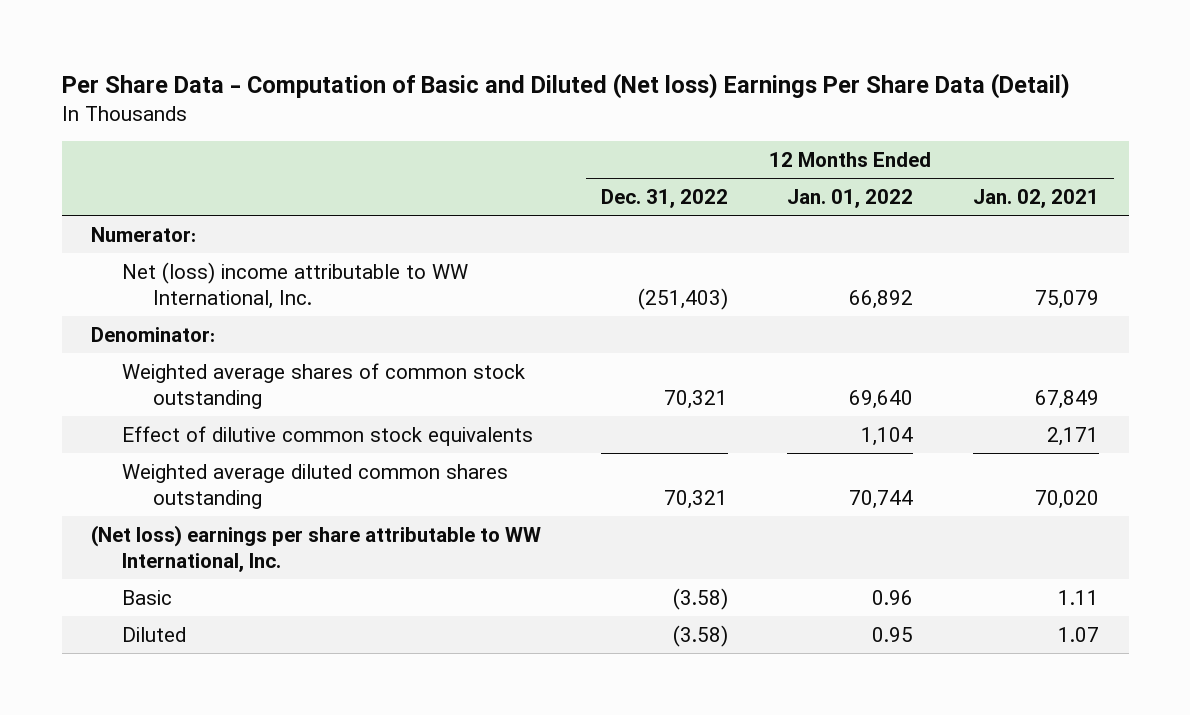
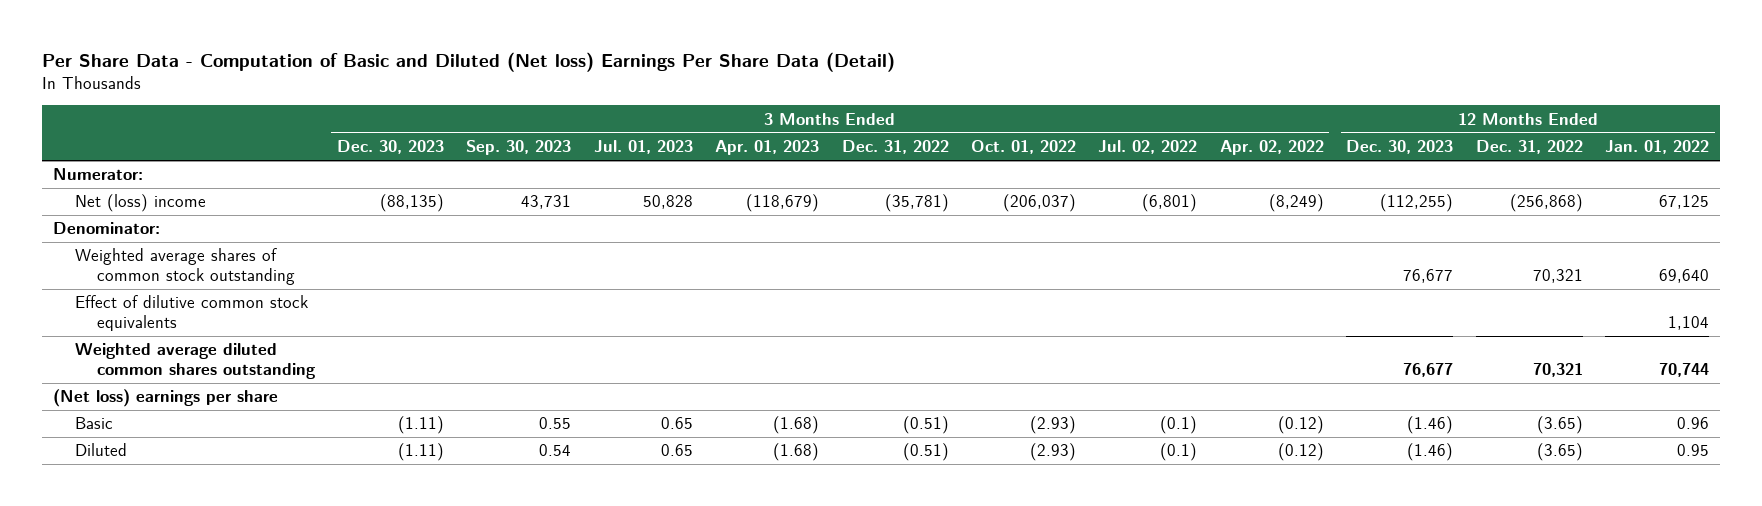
- | 12 Months Ended Dec. 31, 2022 | 12 Months Ended Jan. 01, 2022 | 12 Months Ended Jan. 02, 2021
+ | 3 Months Ended Dec. 30, 2023 | 3 Months Ended Sep. 30, 2023 | 3 Months Ended Jul. 01, 2023 | 3 Months Ended Apr. 01, 2023 | 3 Months Ended Dec. 31, 2022 | 3 Months Ended Oct. 01, 2022 | 3 Months Ended Jul. 02, 2022 | 3 Months Ended Apr. 02, 2022 | 12 Months Ended Dec. 30, 2023 | 12 Months Ended Dec. 31, 2022 | 12 Months Ended Jan. 01, 2022
- Net (loss) income attributable to WW International, Inc. | (251,403) | 66,892 | 75,079
+ Net (loss) income | (88,135) | 43,731 | 50,828 | (118,679) | (35,781) | (206,037) | (6,801) | (8,249) | (112,255) | (256,868) | 67,125
- (Net loss) earnings per share attributable to WW International, Inc.
- Basic | (3.58) | 0.96 | 1.11
- Diluted | (3.58) | 0.95 | 1.07
+ (Net loss) earnings per share
+ Basic | (1.11) | 0.55 | 0.65 | (1.68) | (0.51) | (2.93) | (0.1) | (0.12) | (1.46) | (3.65) | 0.96
+ Diluted | (1.11) | 0.54 | 0.65 | (1.68) | (0.51) | (2.93) | (0.1) | (0.12) | (1.46) | (3.65) | 0.95

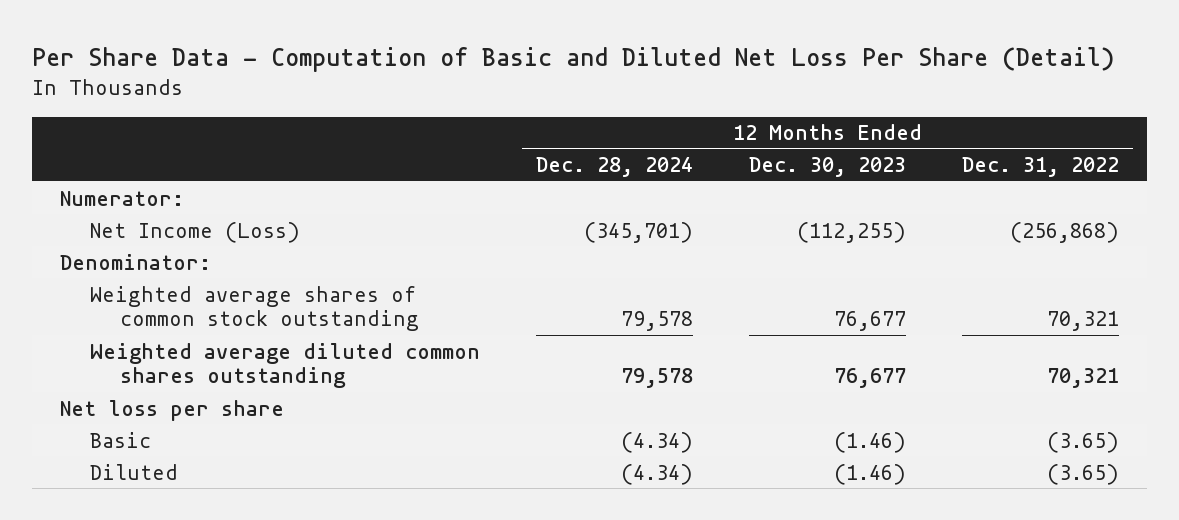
- Per Share Data - Computation of Basic and Diluted (Net loss) Earnings Per Share Data (Detail)
+ Per Share Data - Computation of Basic and Diluted Net Loss Per Share (Detail)
- | 3 Months Ended Dec. 30, 2023 | 3 Months Ended Sep. 30, 2023 | 3 Months Ended Jul. 01, 2023 | 3 Months Ended Apr. 01, 2023 | 3 Months Ended Dec. 31, 2022 | 3 Months Ended Oct. 01, 2022 | 3 Months Ended Jul. 02, 2022 | 3 Months Ended Apr. 02, 2022 | 12 Months Ended Dec. 30, 2023 | 12 Months Ended Dec. 31, 2022 | 12 Months Ended Jan. 01, 2022
+ | 12 Months Ended Dec. 28, 2024 | 12 Months Ended Dec. 30, 2023 | 12 Months Ended Dec. 31, 2022
- Net (loss) income | (88,135) | 43,731 | 50,828 | (118,679) | (35,781) | (206,037) | (6,801) | (8,249) | (112,255) | (256,868) | 67,125
+ Net Income (Loss) | (345,701) | (112,255) | (256,868)
- Effect of dilutive common stock equivalents | | | | | | | | | | | 1,104
- (Net loss) earnings per share
+ Net loss per share

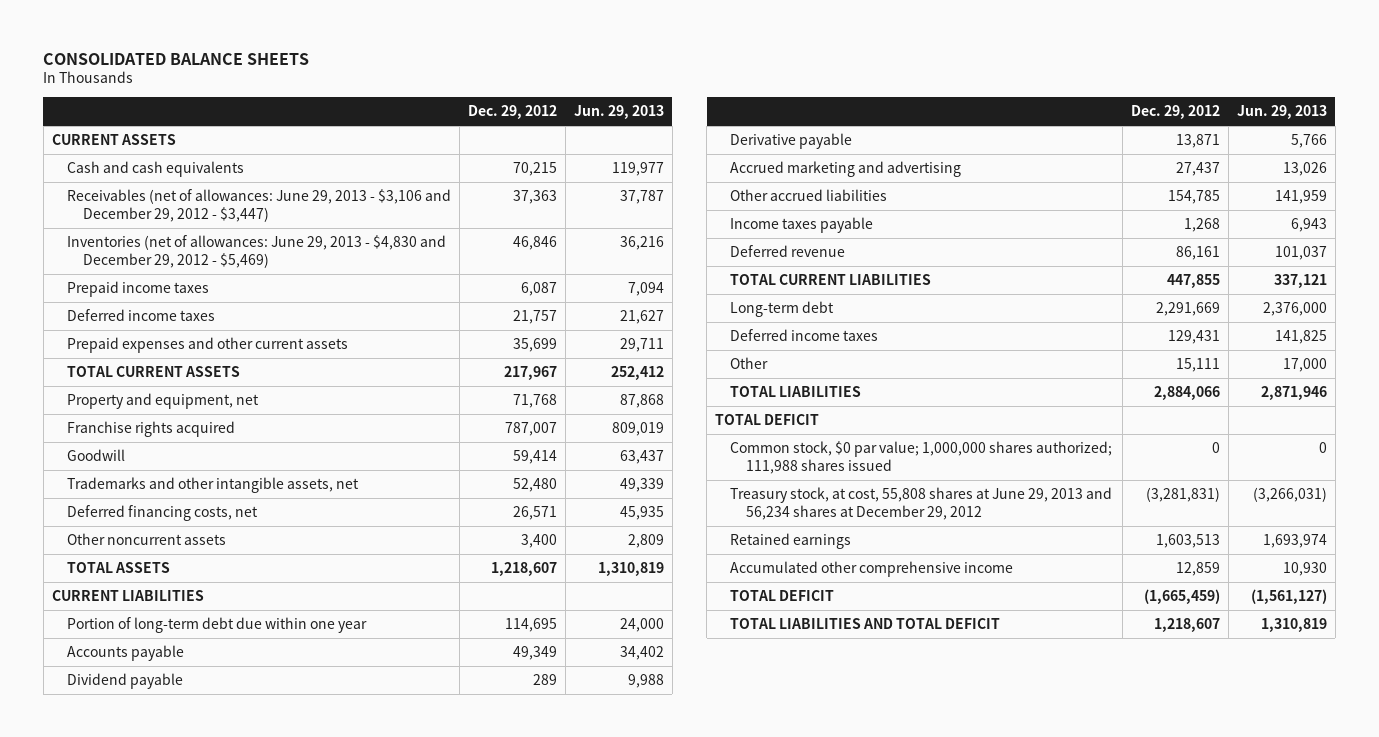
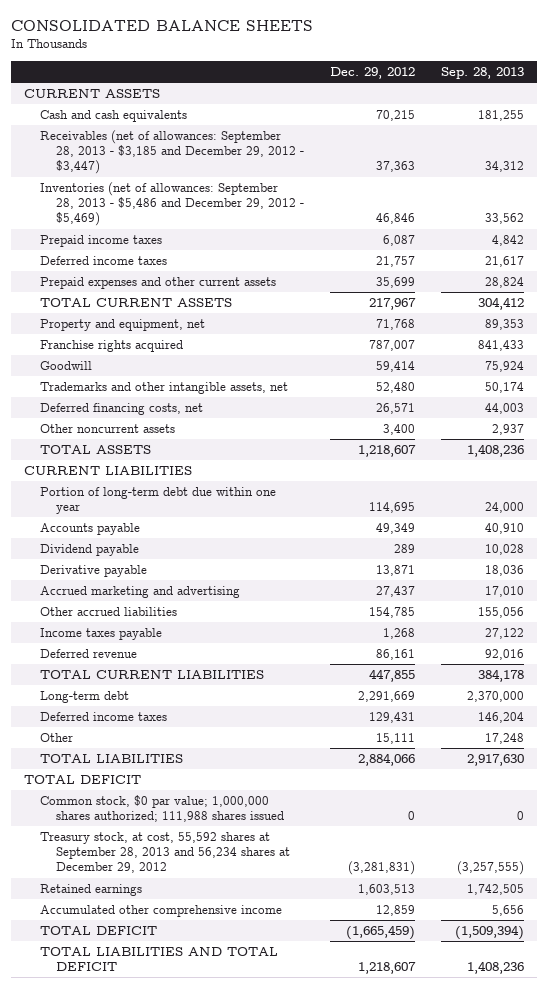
- | Dec. 29, 2012 | Jun. 29, 2013
+ | Dec. 29, 2012 | Sep. 28, 2013
- Receivables (net of allowances: June 29, 2013 - $3,106 and December 29, 2012 - $3,447) | 37,363 | 37,787
- Inventories (net of allowances: June 29, 2013 - $4,830 and December 29, 2012 - $5,469) | 46,846 | 36,216
+ Receivables (net of allowances: September 28, 2013 - $3,185 and December 29, 2012 - $3,447) | 37,363 | 34,312
+ Inventories (net of allowances: September 28, 2013 - $5,486 and December 29, 2012 - $5,469) | 46,846 | 33,562
- Treasury stock, at cost, 55,808 shares at June 29, 2013 and 56,234 shares at December 29, 2012 | (3,281,831) | (3,266,031)
+ Treasury stock, at cost, 55,592 shares at September 28, 2013 and 56,234 shares at December 29, 2012 | (3,281,831) | (3,257,555)

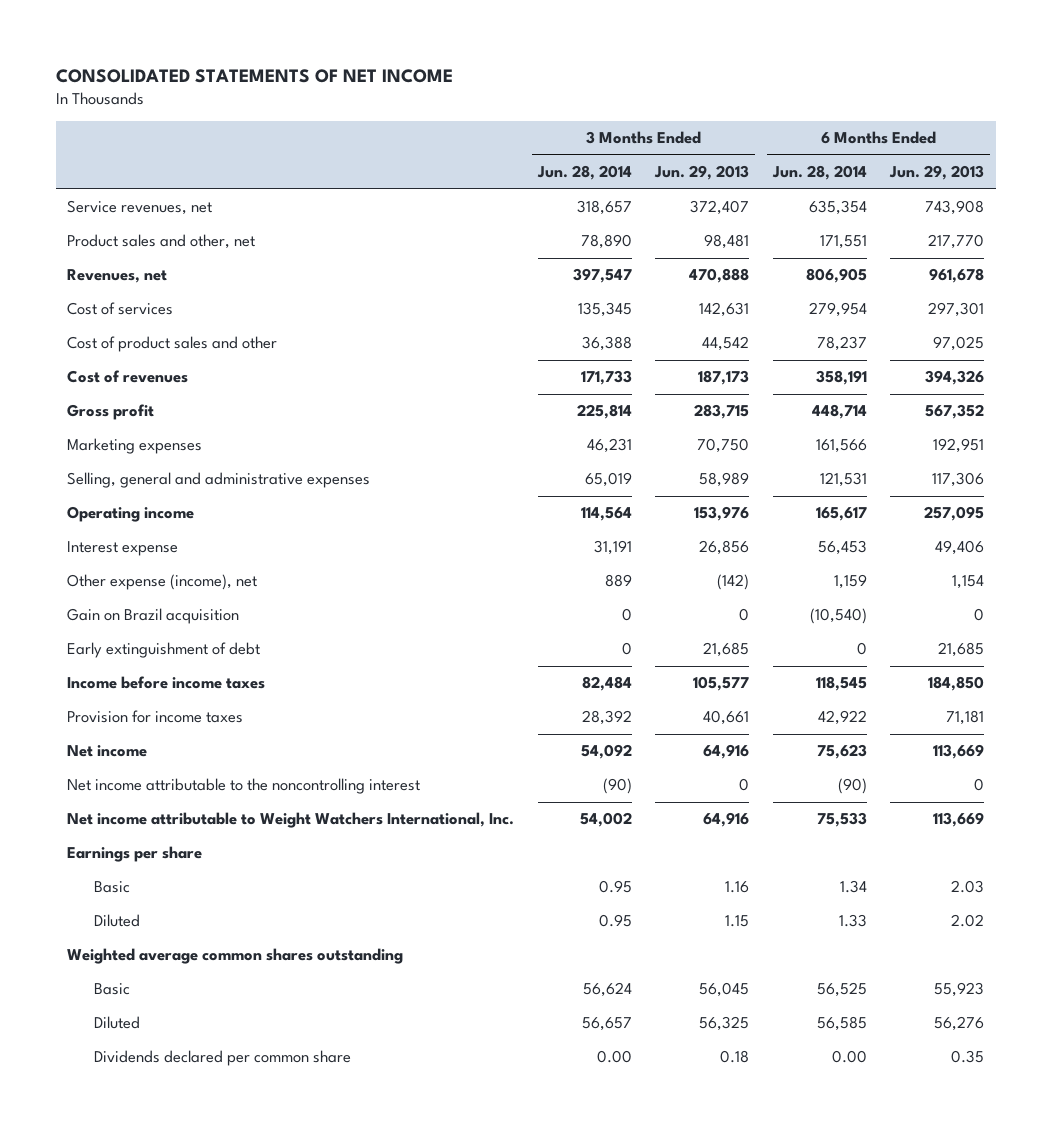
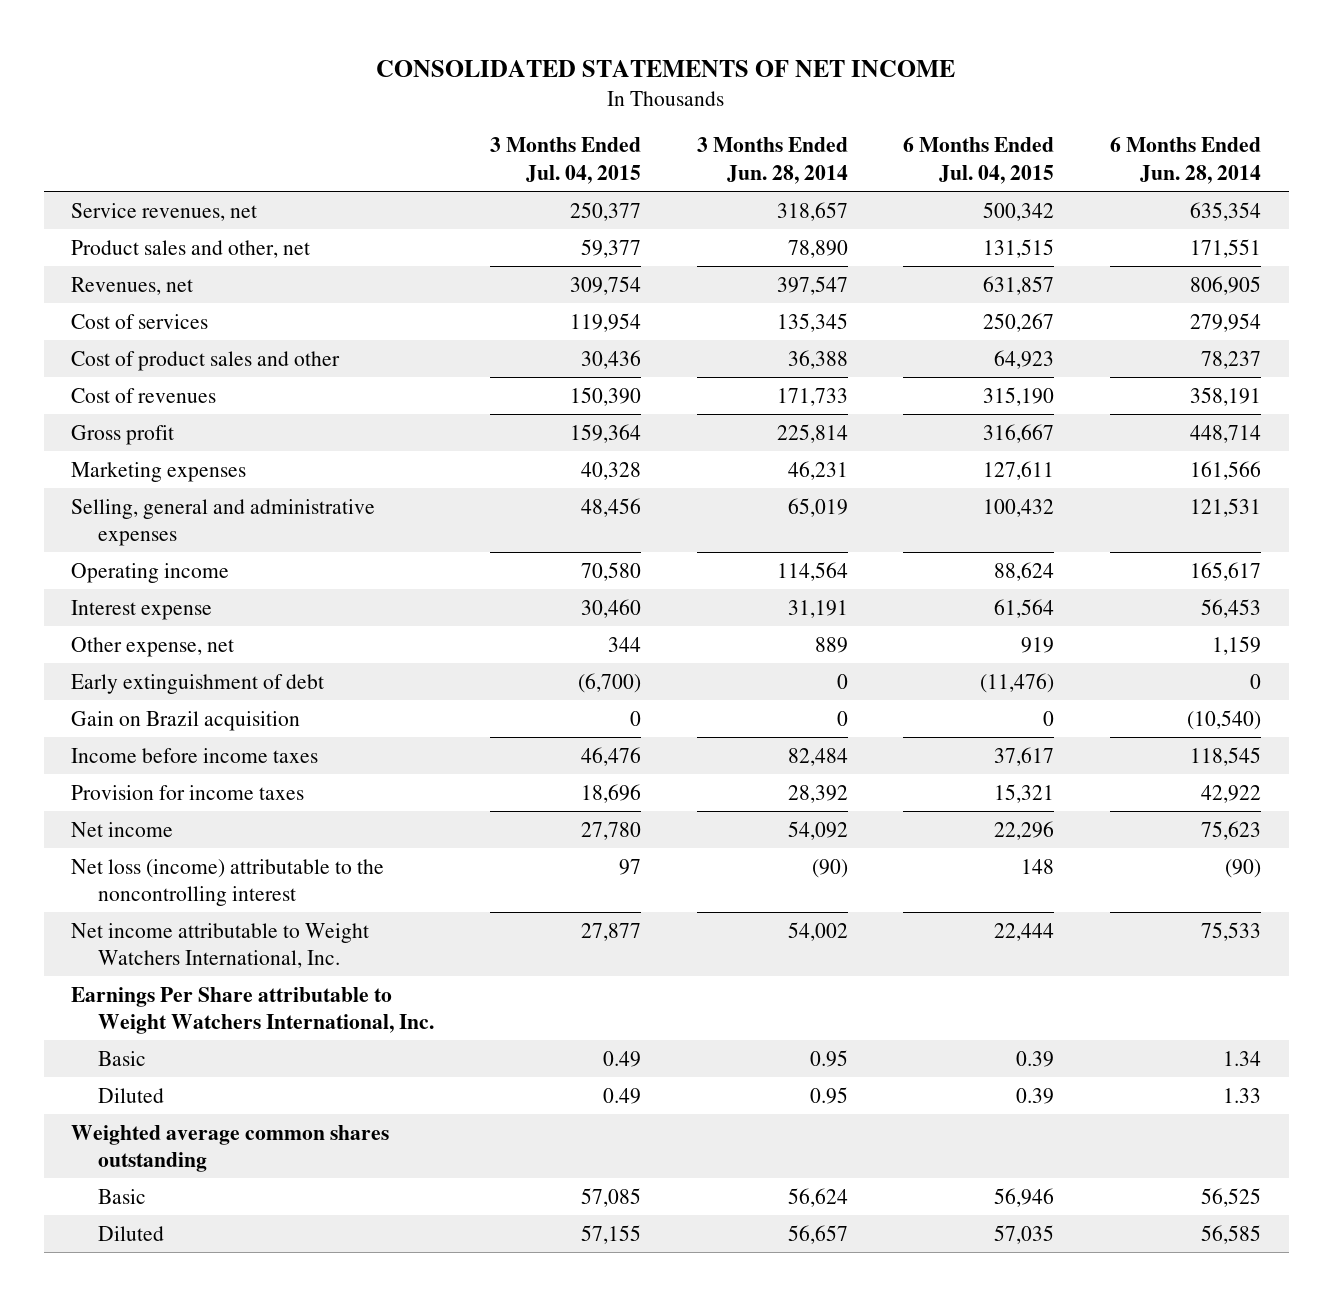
- | 3 Months Ended Jun. 28, 2014 | 3 Months Ended Jun. 29, 2013 | 6 Months Ended Jun. 28, 2014 | 6 Months Ended Jun. 29, 2013
+ | 3 Months Ended Jul. 04, 2015 | 3 Months Ended Jun. 28, 2014 | 6 Months Ended Jul. 04, 2015 | 6 Months Ended Jun. 28, 2014
- Other expense (income), net | 889 | (142) | 1,159 | 1,154
+ Other expense, net | 344 | 889 | 919 | 1,159
moved down: Gain on Brazil acquisition | 0 | 0 | 0 | (10,540)
- Net income attributable to the noncontrolling interest | (90) | 0 | (90) | 0
+ Net loss (income) attributable to the noncontrolling interest | 97 | (90) | 148 | (90)
- Earnings per share
+ Earnings Per Share attributable to Weight Watchers International, Inc.
- Dividends declared per common share | 0.00 | 0.18 | 0.00 | 0.35

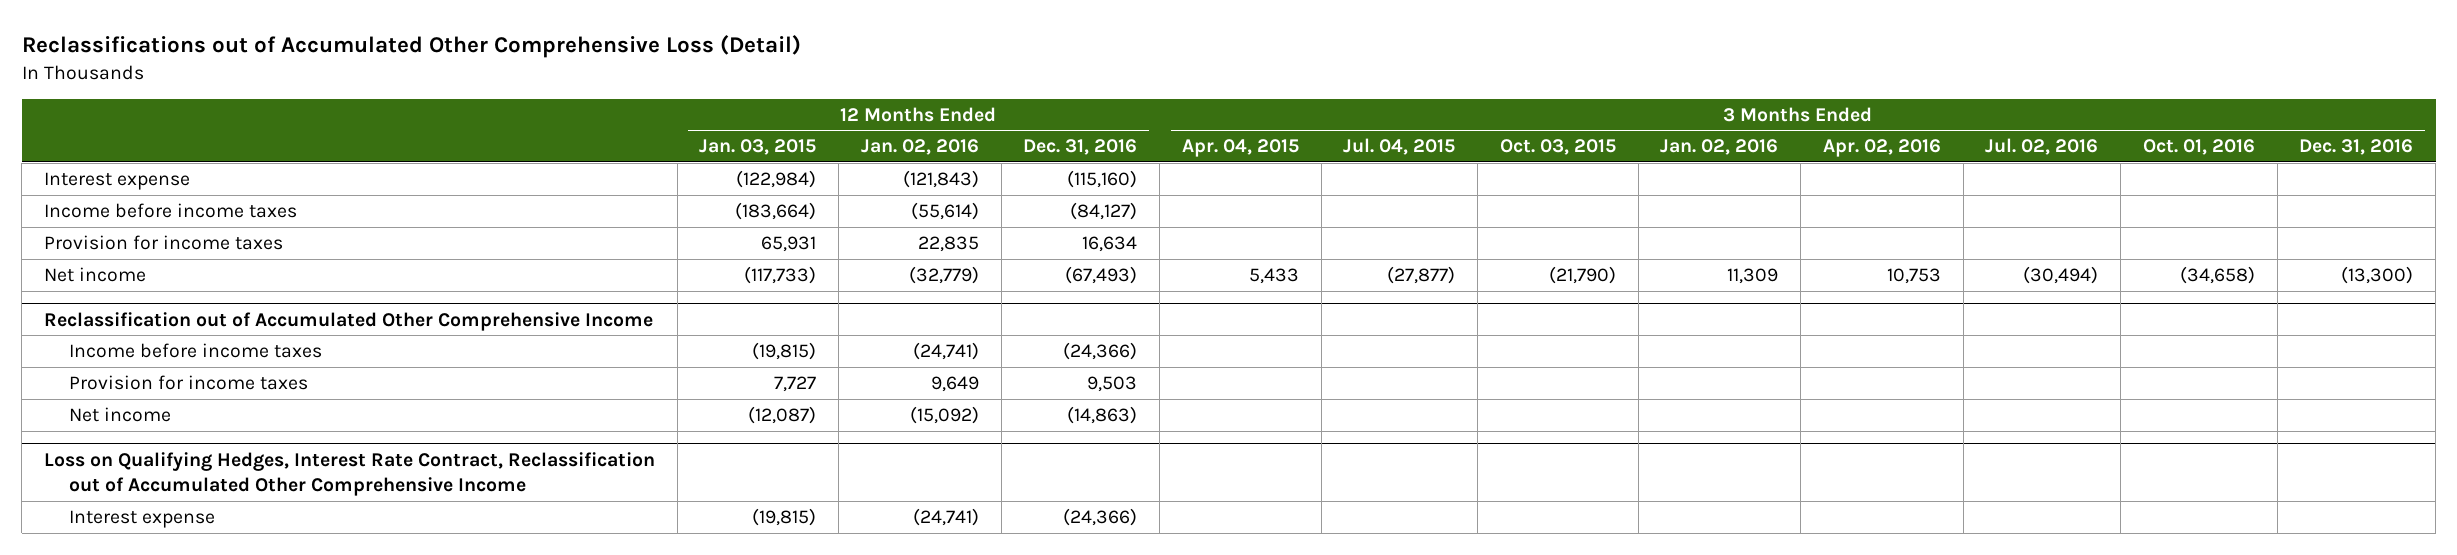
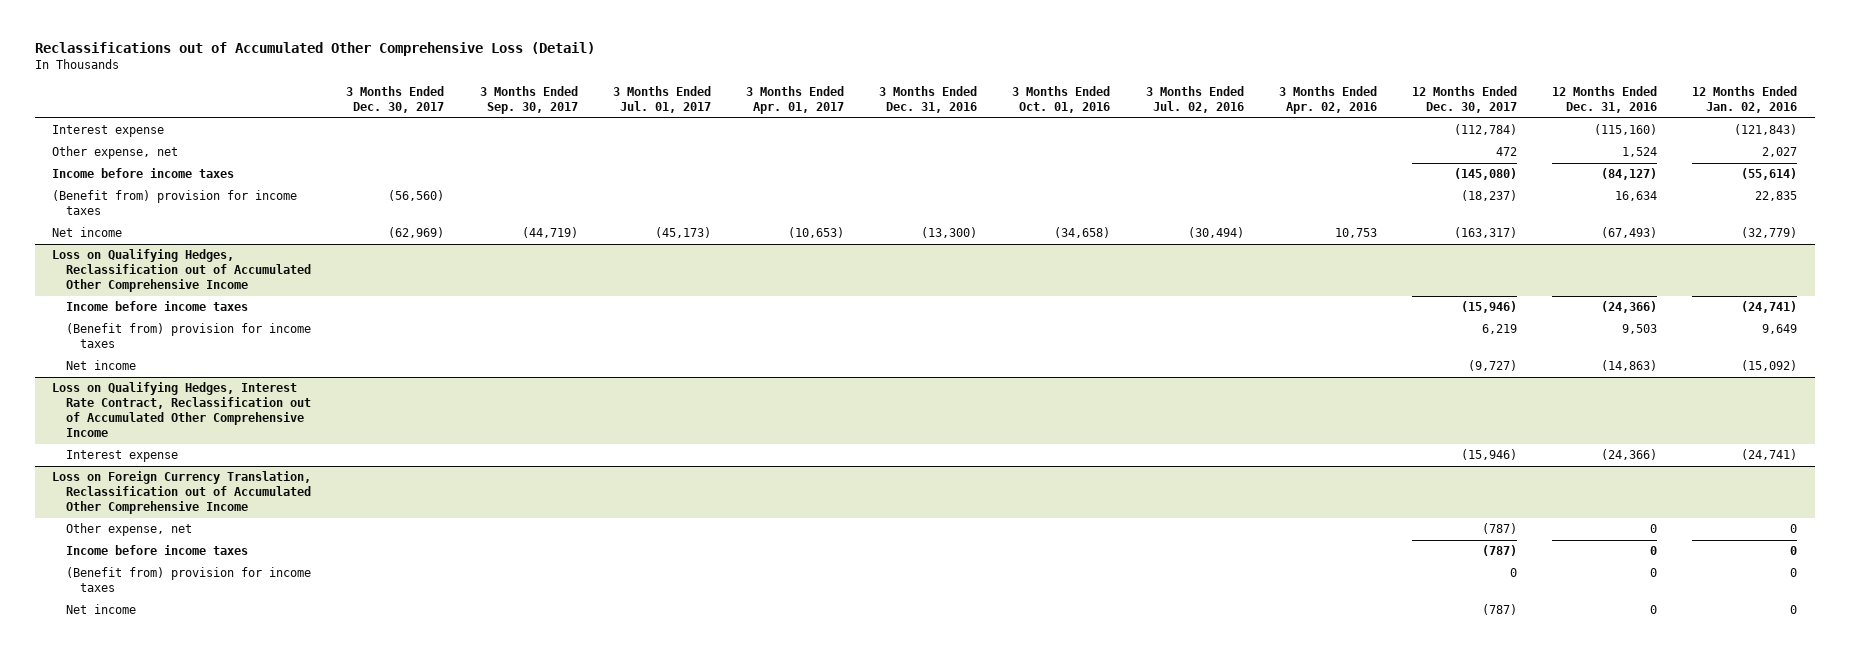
- | 12 Months Ended Jan. 03, 2015 | 12 Months Ended Jan. 02, 2016 | 12 Months Ended Dec. 31, 2016 | 3 Months Ended Apr. 04, 2015 | 3 Months Ended Jul. 04, 2015 | 3 Months Ended Oct. 03, 2015 | 3 Months Ended Jan. 02, 2016 | 3 Months Ended Apr. 02, 2016 | 3 Months Ended Jul. 02, 2016 | 3 Months Ended Oct. 01, 2016 | 3 Months Ended Dec. 31, 2016
+ | 3 Months Ended Dec. 30, 2017 | 3 Months Ended Sep. 30, 2017 | 3 Months Ended Jul. 01, 2017 | 3 Months Ended Apr. 01, 2017 | 3 Months Ended Dec. 31, 2016 | 3 Months Ended Oct. 01, 2016 | 3 Months Ended Jul. 02, 2016 | 3 Months Ended Apr. 02, 2016 | 12 Months Ended Dec. 30, 2017 | 12 Months Ended Dec. 31, 2016 | 12 Months Ended Jan. 02, 2016
+ Other expense, net | | | | | | | | | 472 | 1,524 | 2,027
- Provision for income taxes | 65,931 | 22,835 | 16,634 | | | | | | | |
+ (Benefit from) provision for income taxes | (56,560) | | | | | | | | (18,237) | 16,634 | 22,835
- Reclassification out of Accumulated Other Comprehensive Income
+ Loss on Qualifying Hedges, Reclassification out of Accumulated Other Comprehensive Income
- Provision for income taxes | 7,727 | 9,649 | 9,503 | | | | | | | |
+ (Benefit from) provision for income taxes | | | | | | | | | 6,219 | 9,503 | 9,649
+ Loss on Foreign Currency Translation, Reclassification out of Accumulated Other Comprehensive Income
+ Other expense, net | | | | | | | | | (787) | 0 | 0
+ Income before income taxes | | | | | | | | | (787) | 0 | 0
+ (Benefit from) provision for income taxes | | | | | | | | | 0 | 0 | 0
+ Net income | | | | | | | | | (787) | 0 | 0

